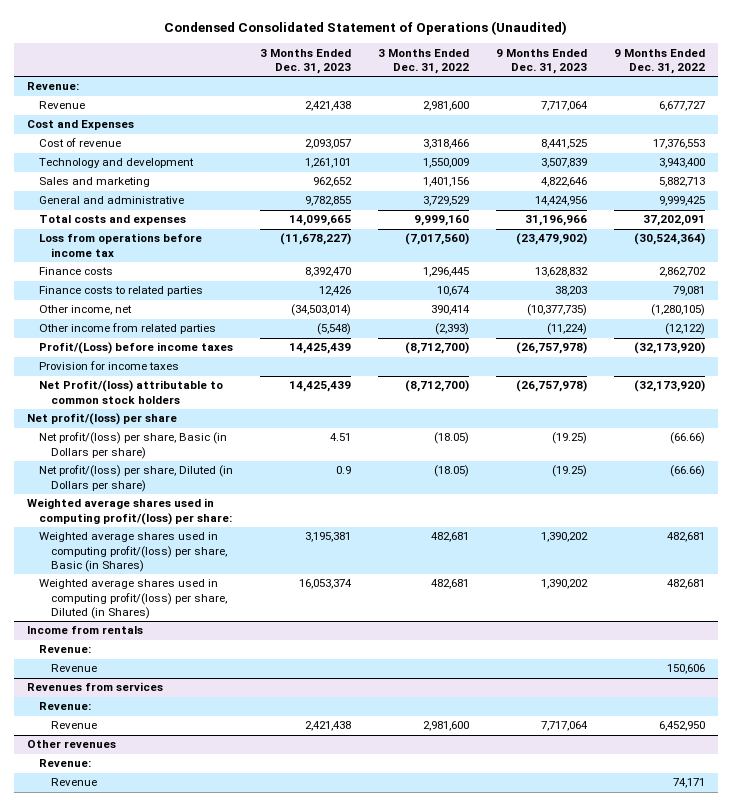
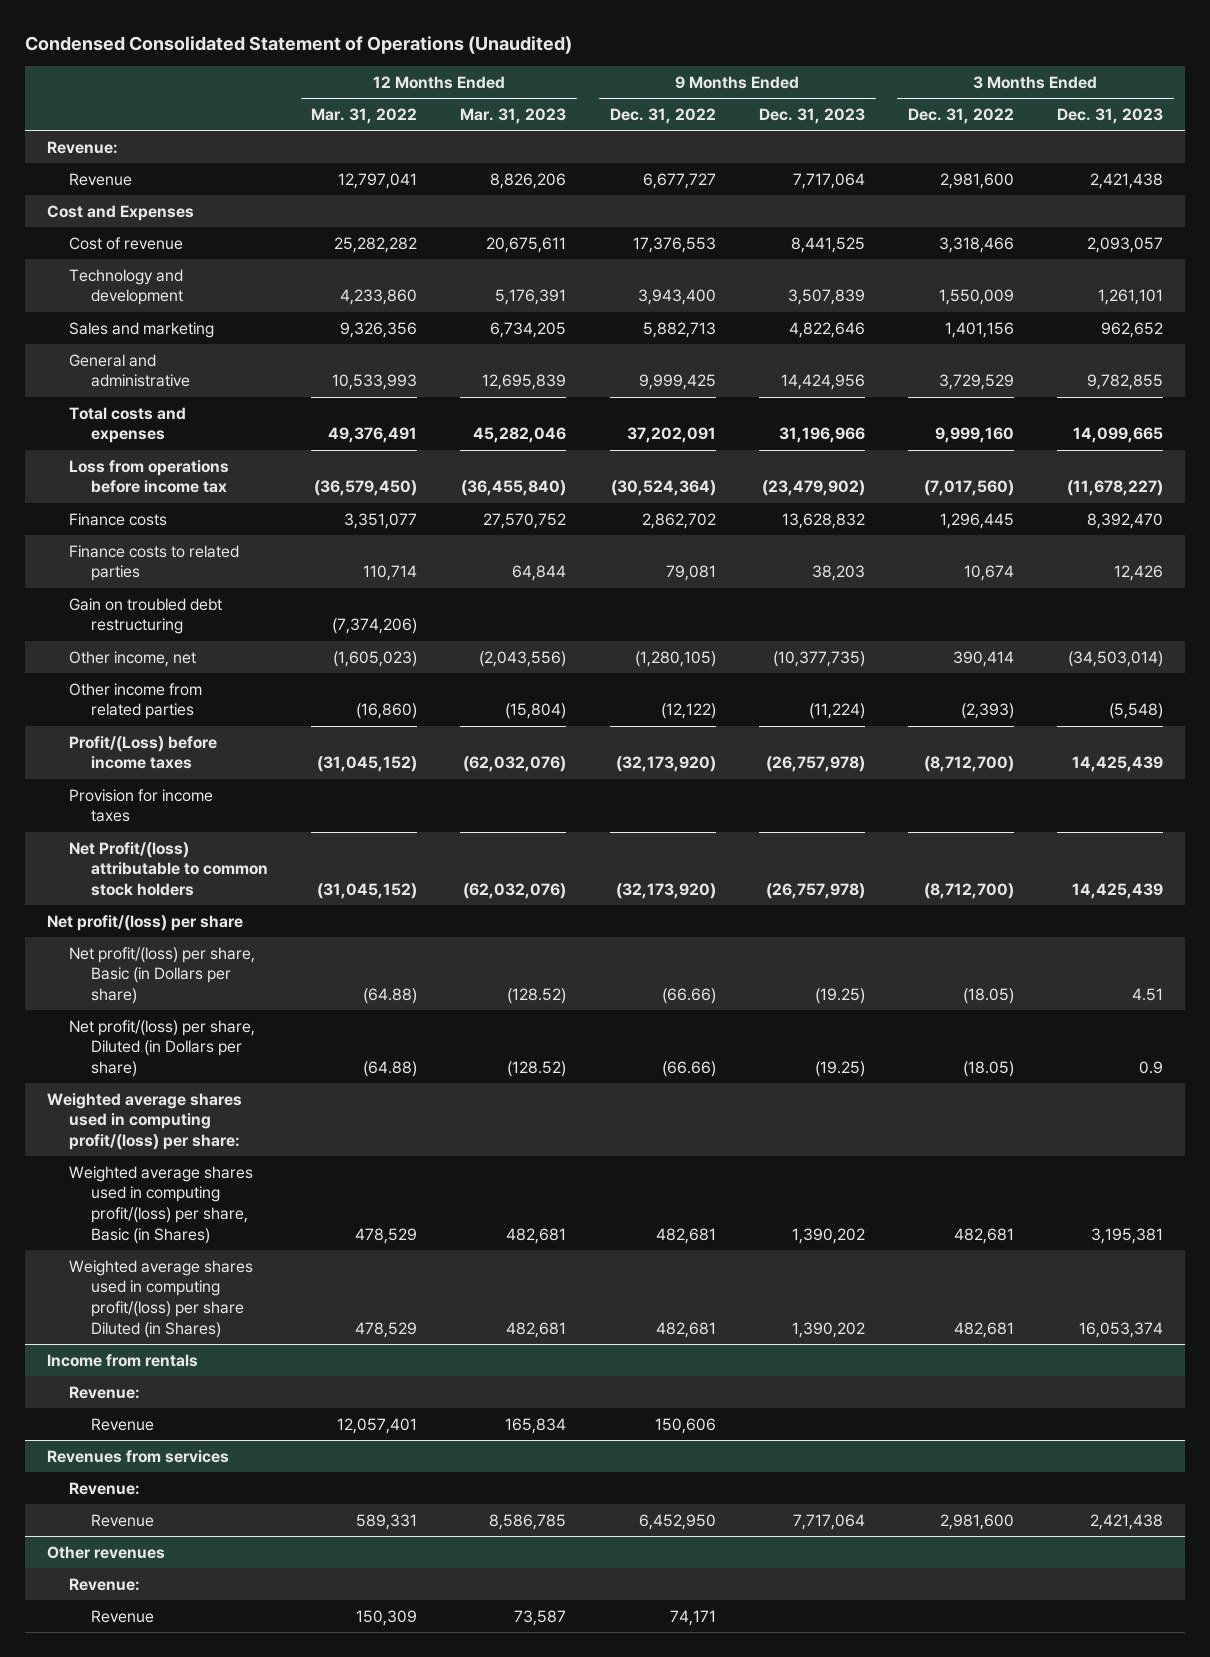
- | 3 Months Ended Dec. 31, 2023 | 3 Months Ended Dec. 31, 2022 | 9 Months Ended Dec. 31, 2023 | 9 Months Ended Dec. 31, 2022
+ | 12 Months Ended Mar. 31, 2022 | 12 Months Ended Mar. 31, 2023 | 9 Months Ended Dec. 31, 2022 | 9 Months Ended Dec. 31, 2023 | 3 Months Ended Dec. 31, 2022 | 3 Months Ended Dec. 31, 2023
+ Gain on troubled debt restructuring | (7,374,206) | | | | |
- Weighted average shares used in computing profit/(loss) per share, Diluted (in Shares) | 16,053,374 | 482,681 | 1,390,202 | 482,681
+ Weighted average shares used in computing profit/(loss) per share Diluted (in Shares) | 478,529 | 482,681 | 482,681 | 1,390,202 | 482,681 | 16,053,374

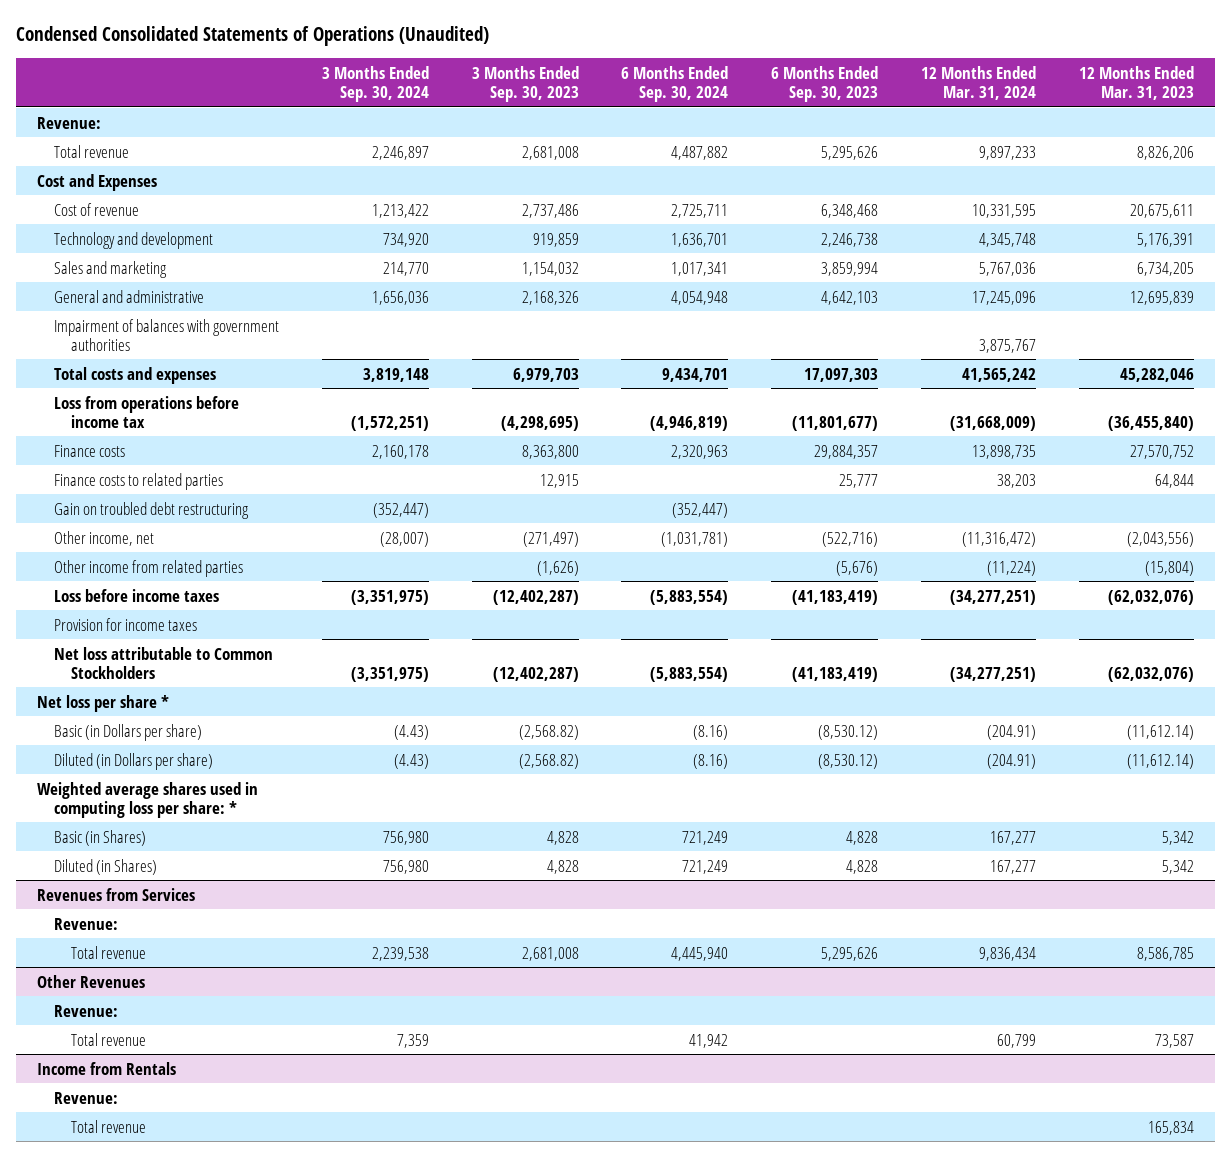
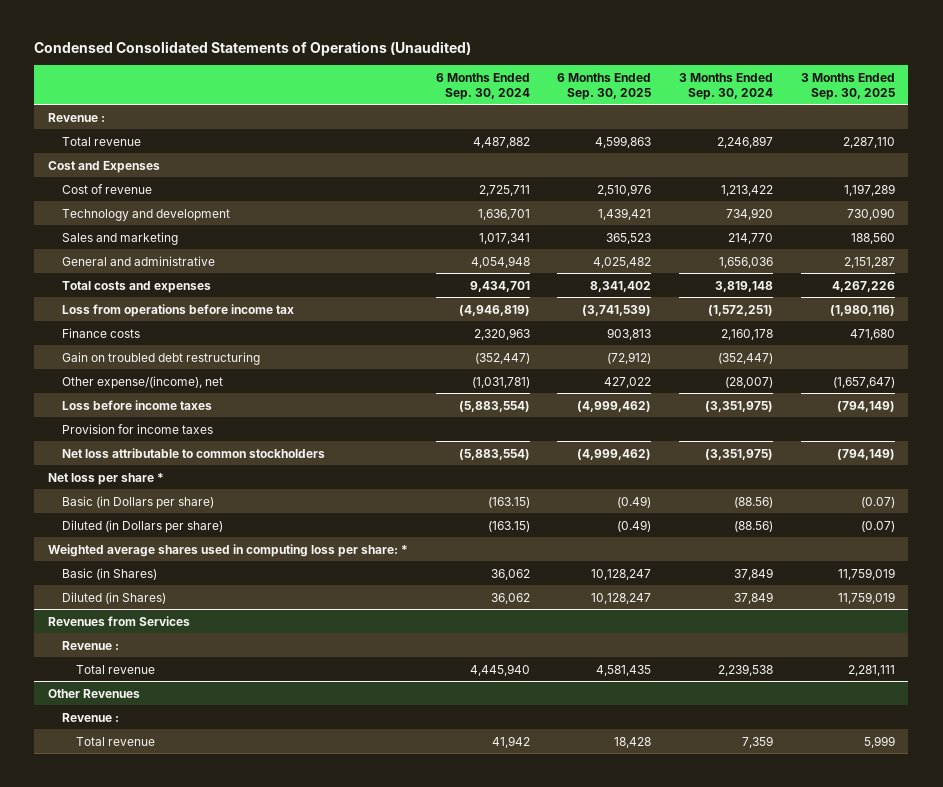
- | 3 Months Ended Sep. 30, 2024 | 3 Months Ended Sep. 30, 2023 | 6 Months Ended Sep. 30, 2024 | 6 Months Ended Sep. 30, 2023 | 12 Months Ended Mar. 31, 2024 | 12 Months Ended Mar. 31, 2023
+ | 6 Months Ended Sep. 30, 2024 | 6 Months Ended Sep. 30, 2025 | 3 Months Ended Sep. 30, 2024 | 3 Months Ended Sep. 30, 2025
- Revenue:
+ Revenue :
- Impairment of balances with government authorities | | | | | 3,875,767 |
- Finance costs to related parties | | 12,915 | | 25,777 | 38,203 | 64,844
- Other income, net | (28,007) | (271,497) | (1,031,781) | (522,716) | (11,316,472) | (2,043,556)
- Other income from related parties | | (1,626) | | (5,676) | (11,224) | (15,804)
+ Other expense/(income), net | (1,031,781) | 427,022 | (28,007) | (1,657,647)
- Net loss attributable to Common Stockholders | (3,351,975) | (12,402,287) | (5,883,554) | (41,183,419) | (34,277,251) | (62,032,076)
+ Net loss attributable to common stockholders | (5,883,554) | (4,999,462) | (3,351,975) | (794,149)
- Basic (in Dollars per share) | (4.43) | (2,568.82) | (8.16) | (8,530.12) | (204.91) | (11,612.14)
- Diluted (in Dollars per share) | (4.43) | (2,568.82) | (8.16) | (8,530.12) | (204.91) | (11,612.14)
+ Basic (in Dollars per share) | (163.15) | (0.49) | (88.56) | (0.07)
+ Diluted (in Dollars per share) | (163.15) | (0.49) | (88.56) | (0.07)
- Basic (in Shares) | 756,980 | 4,828 | 721,249 | 4,828 | 167,277 | 5,342
- Diluted (in Shares) | 756,980 | 4,828 | 721,249 | 4,828 | 167,277 | 5,342
+ Basic (in Shares) | 36,062 | 10,128,247 | 37,849 | 11,759,019
+ Diluted (in Shares) | 36,062 | 10,128,247 | 37,849 | 11,759,019
@ Revenues from Services
- Revenue:
+ Revenue :
@ Other Revenues
- Revenue:
+ Revenue :
- Income from Rentals
- Revenue:
- Total revenue | | | | | | 165,834

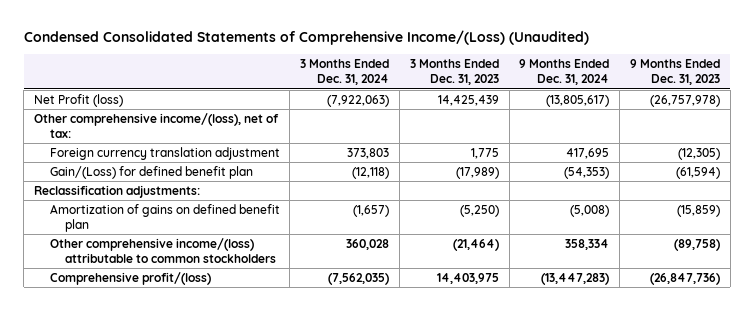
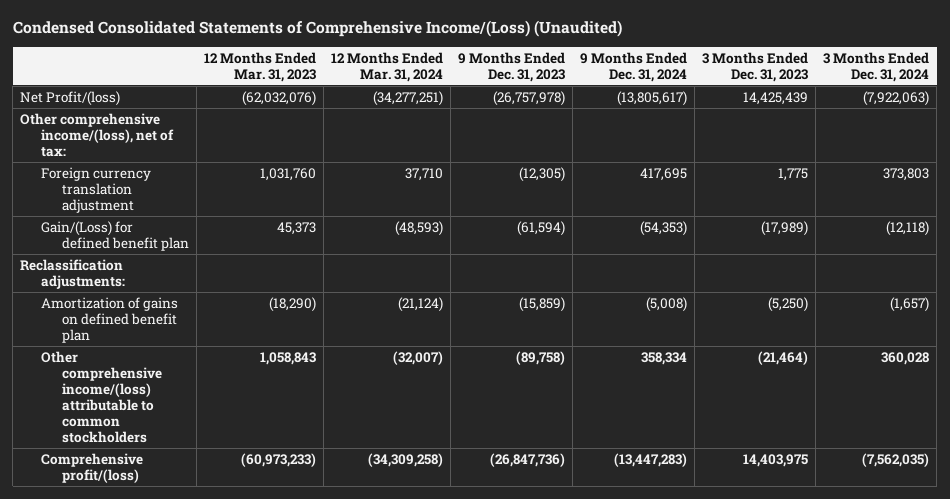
- | 3 Months Ended Dec. 31, 2024 | 3 Months Ended Dec. 31, 2023 | 9 Months Ended Dec. 31, 2024 | 9 Months Ended Dec. 31, 2023
+ | 12 Months Ended Mar. 31, 2023 | 12 Months Ended Mar. 31, 2024 | 9 Months Ended Dec. 31, 2023 | 9 Months Ended Dec. 31, 2024 | 3 Months Ended Dec. 31, 2023 | 3 Months Ended Dec. 31, 2024
- Net Profit (loss) | (7,922,063) | 14,425,439 | (13,805,617) | (26,757,978)
+ Net Profit/(loss) | (62,032,076) | (34,277,251) | (26,757,978) | (13,805,617) | 14,425,439 | (7,922,063)

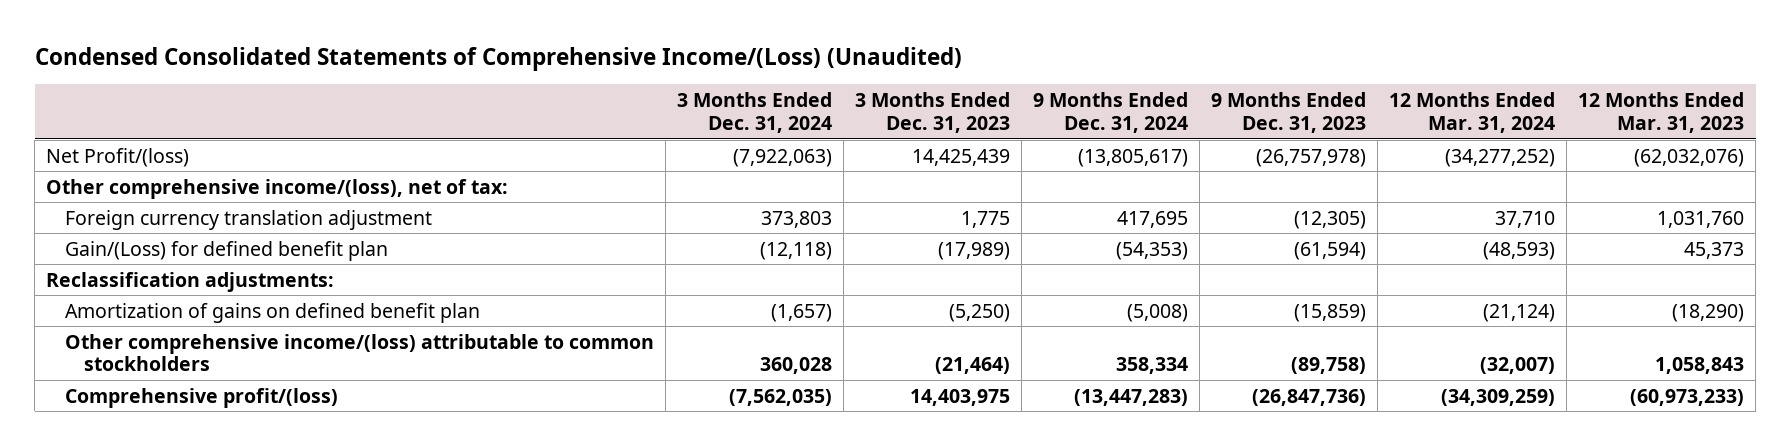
- | 12 Months Ended Mar. 31, 2023 | 12 Months Ended Mar. 31, 2024 | 9 Months Ended Dec. 31, 2023 | 9 Months Ended Dec. 31, 2024 | 3 Months Ended Dec. 31, 2023 | 3 Months Ended Dec. 31, 2024
+ | 3 Months Ended Dec. 31, 2024 | 3 Months Ended Dec. 31, 2023 | 9 Months Ended Dec. 31, 2024 | 9 Months Ended Dec. 31, 2023 | 12 Months Ended Mar. 31, 2024 | 12 Months Ended Mar. 31, 2023
- Net Profit/(loss) | (62,032,076) | (34,277,251) | (26,757,978) | (13,805,617) | 14,425,439 | (7,922,063)
+ Net Profit/(loss) | (7,922,063) | 14,425,439 | (13,805,617) | (26,757,978) | (34,277,252) | (62,032,076)
- Comprehensive profit/(loss) | (60,973,233) | (34,309,258) | (26,847,736) | (13,447,283) | 14,403,975 | (7,562,035)
+ Comprehensive profit/(loss) | (7,562,035) | 14,403,975 | (13,447,283) | (26,847,736) | (34,309,259) | (60,973,233)

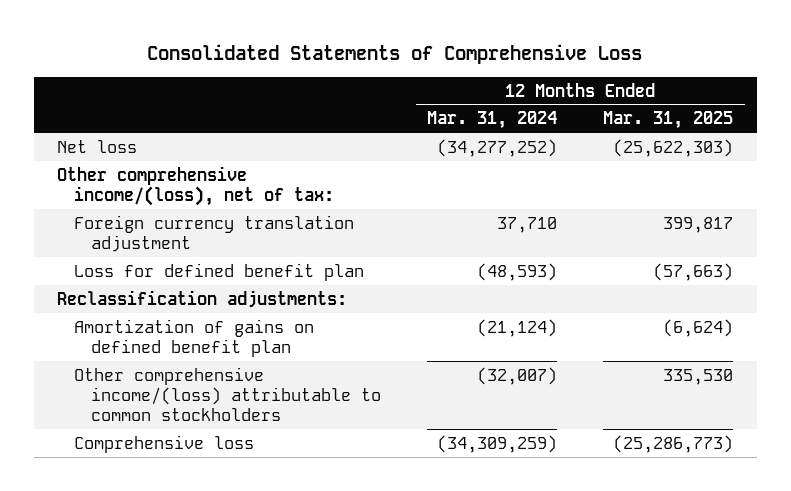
- Condensed Consolidated Statements of Comprehensive Income/(Loss) (Unaudited)
+ Consolidated Statements of Comprehensive Loss
- | 3 Months Ended Dec. 31, 2024 | 3 Months Ended Dec. 31, 2023 | 9 Months Ended Dec. 31, 2024 | 9 Months Ended Dec. 31, 2023 | 12 Months Ended Mar. 31, 2024 | 12 Months Ended Mar. 31, 2023
+ | 12 Months Ended Mar. 31, 2024 | 12 Months Ended Mar. 31, 2025
- Net Profit/(loss) | (7,922,063) | 14,425,439 | (13,805,617) | (26,757,978) | (34,277,252) | (62,032,076)
+ Net loss | (34,277,252) | (25,622,303)
- Gain/(Loss) for defined benefit plan | (12,118) | (17,989) | (54,353) | (61,594) | (48,593) | 45,373
+ Loss for defined benefit plan | (48,593) | (57,663)
- Comprehensive profit/(loss) | (7,562,035) | 14,403,975 | (13,447,283) | (26,847,736) | (34,309,259) | (60,973,233)
+ Comprehensive loss | (34,309,259) | (25,286,773)

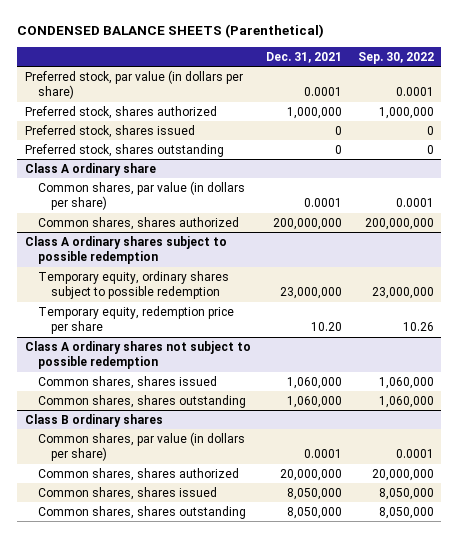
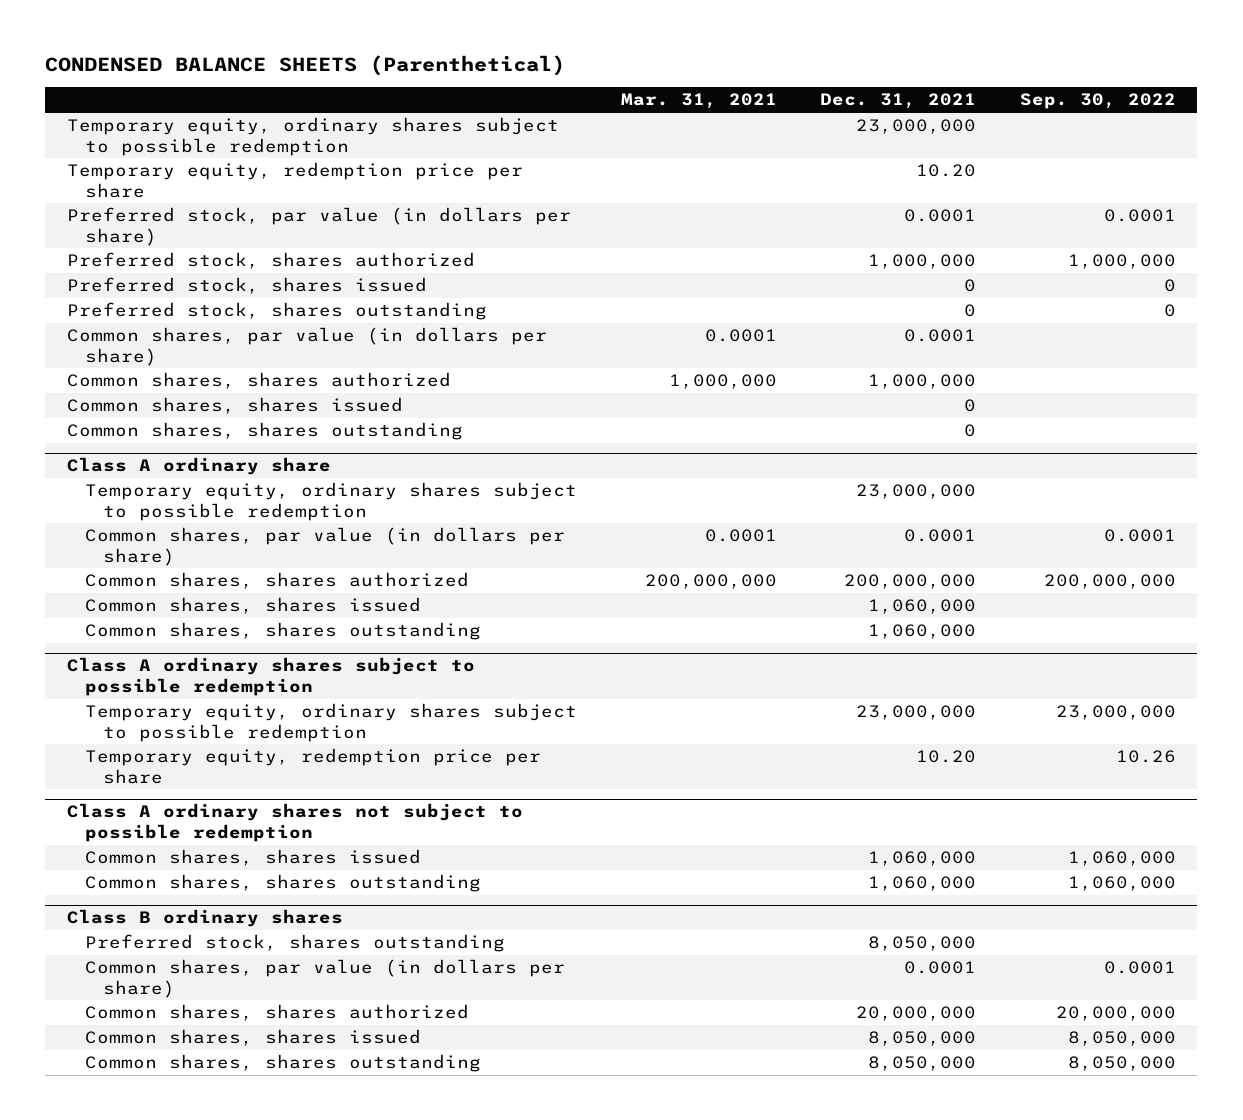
- | Dec. 31, 2021 | Sep. 30, 2022
+ | Mar. 31, 2021 | Dec. 31, 2021 | Sep. 30, 2022
+ Temporary equity, ordinary shares subject to possible redemption | | 23,000,000 |
+ Temporary equity, redemption price per share | | 10.20 |
+ Common shares, par value (in dollars per share) | 0.0001 | 0.0001 |
+ Common shares, shares authorized | 1,000,000 | 1,000,000 |
+ Common shares, shares issued | | 0 |
+ Common shares, shares outstanding | | 0 |
@ Class A ordinary share
+ Temporary equity, ordinary shares subject to possible redemption | | 23,000,000 |
+ Common shares, shares issued | | 1,060,000 |
+ Common shares, shares outstanding | | 1,060,000 |
@ Class B ordinary shares
+ Preferred stock, shares outstanding | | 8,050,000 |

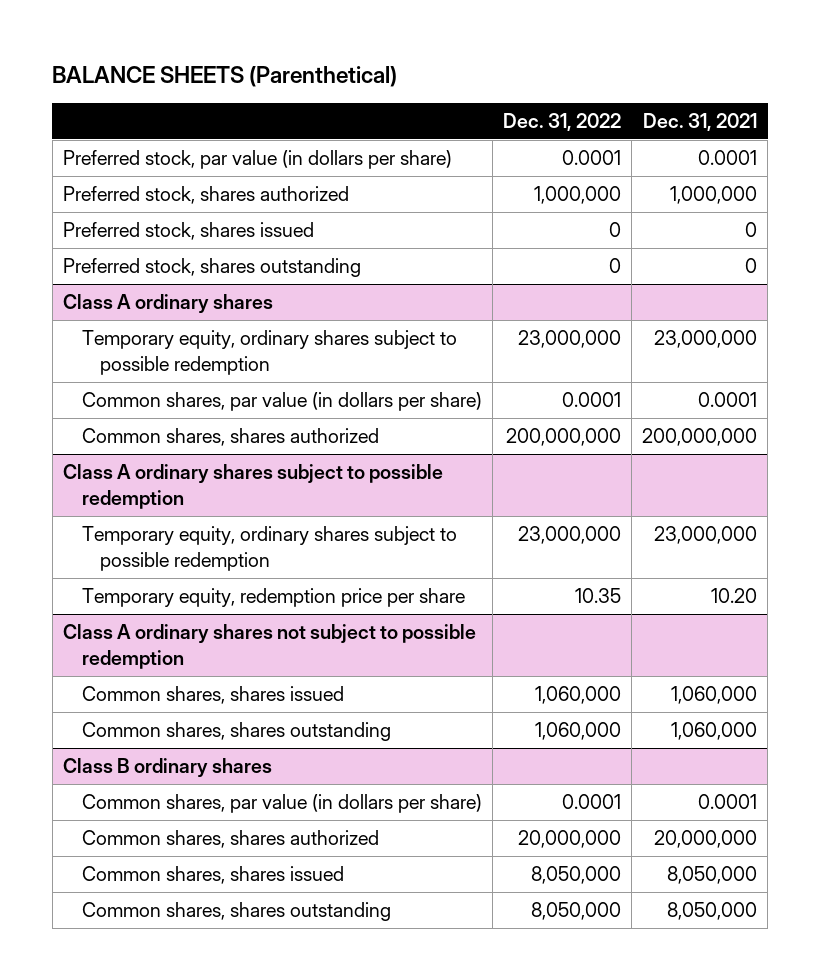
- CONDENSED BALANCE SHEETS (Parenthetical)
+ BALANCE SHEETS (Parenthetical)
- | Mar. 31, 2021 | Dec. 31, 2021 | Sep. 30, 2022
+ | Dec. 31, 2022 | Dec. 31, 2021
- Temporary equity, ordinary shares subject to possible redemption | | 23,000,000 |
- Temporary equity, redemption price per share | | 10.20 |
- Common shares, par value (in dollars per share) | 0.0001 | 0.0001 |
- Common shares, shares authorized | 1,000,000 | 1,000,000 |
- Common shares, shares issued | | 0 |
- Common shares, shares outstanding | | 0 |
- Class A ordinary share
+ Class A ordinary shares
- Common shares, shares issued | | 1,060,000 |
- Common shares, shares outstanding | | 1,060,000 |
@ Class B ordinary shares
- Preferred stock, shares outstanding | | 8,050,000 |

